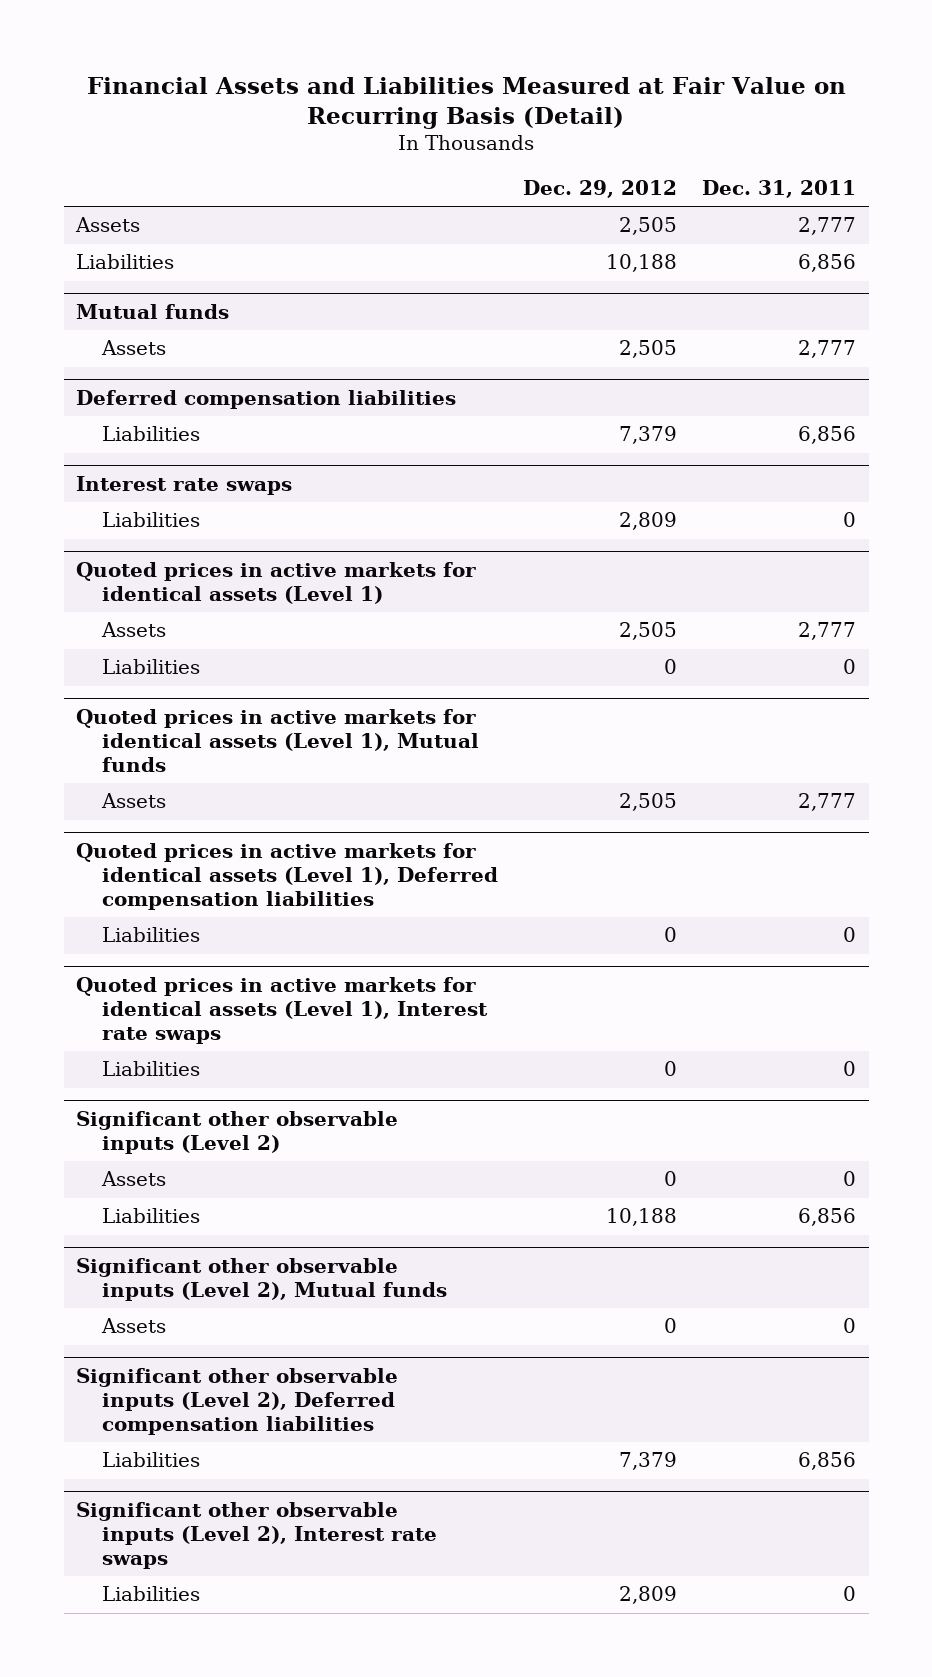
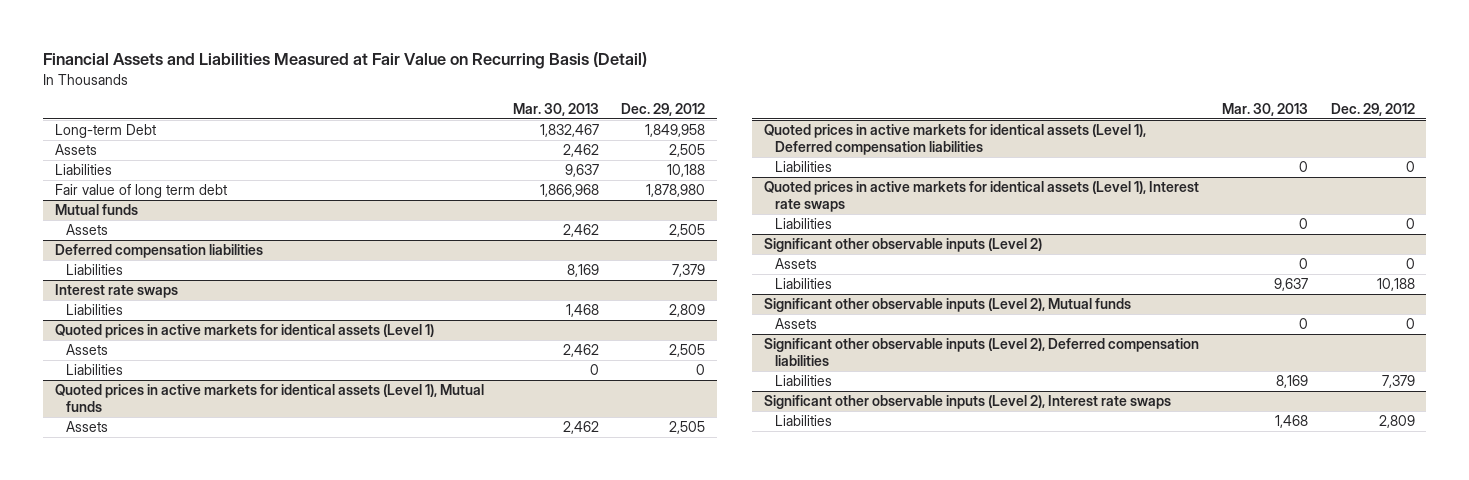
- | Dec. 29, 2012 | Dec. 31, 2011
+ | Mar. 30, 2013 | Dec. 29, 2012
+ Long-term Debt | 1,832,467 | 1,849,958
+ Fair value of long term debt | 1,866,968 | 1,878,980

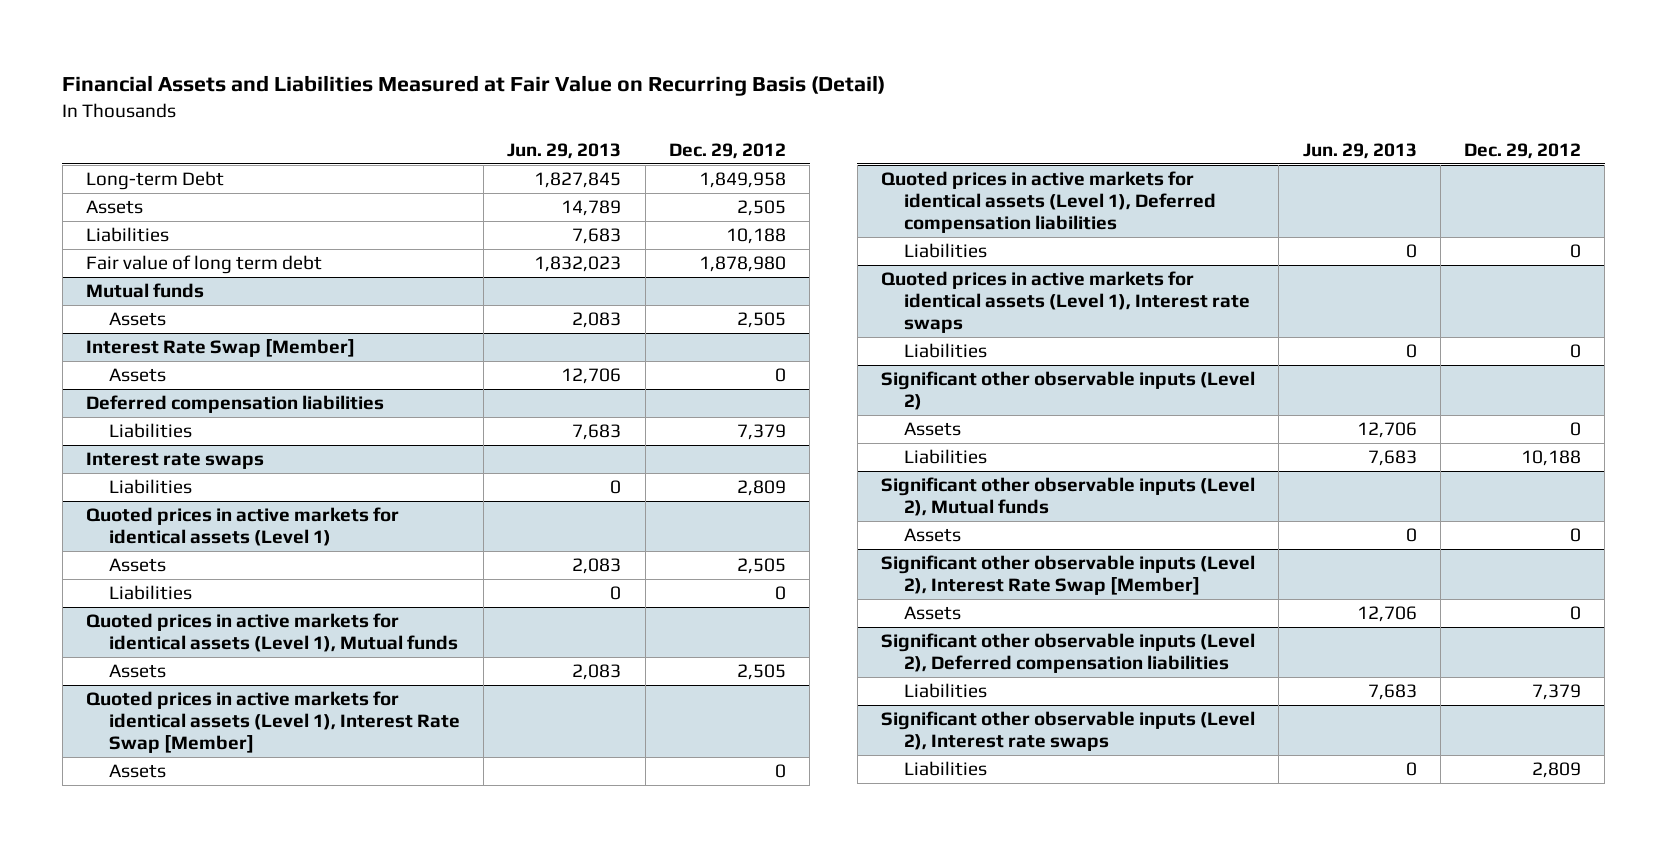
- | Mar. 30, 2013 | Dec. 29, 2012
+ | Jun. 29, 2013 | Dec. 29, 2012
+ Interest Rate Swap [Member]
+ Assets | 12,706 | 0
+ Quoted prices in active markets for identical assets (Level 1), Interest Rate Swap [Member]
+ Assets | | 0
+ Significant other observable inputs (Level 2), Interest Rate Swap [Member]
+ Assets | 12,706 | 0

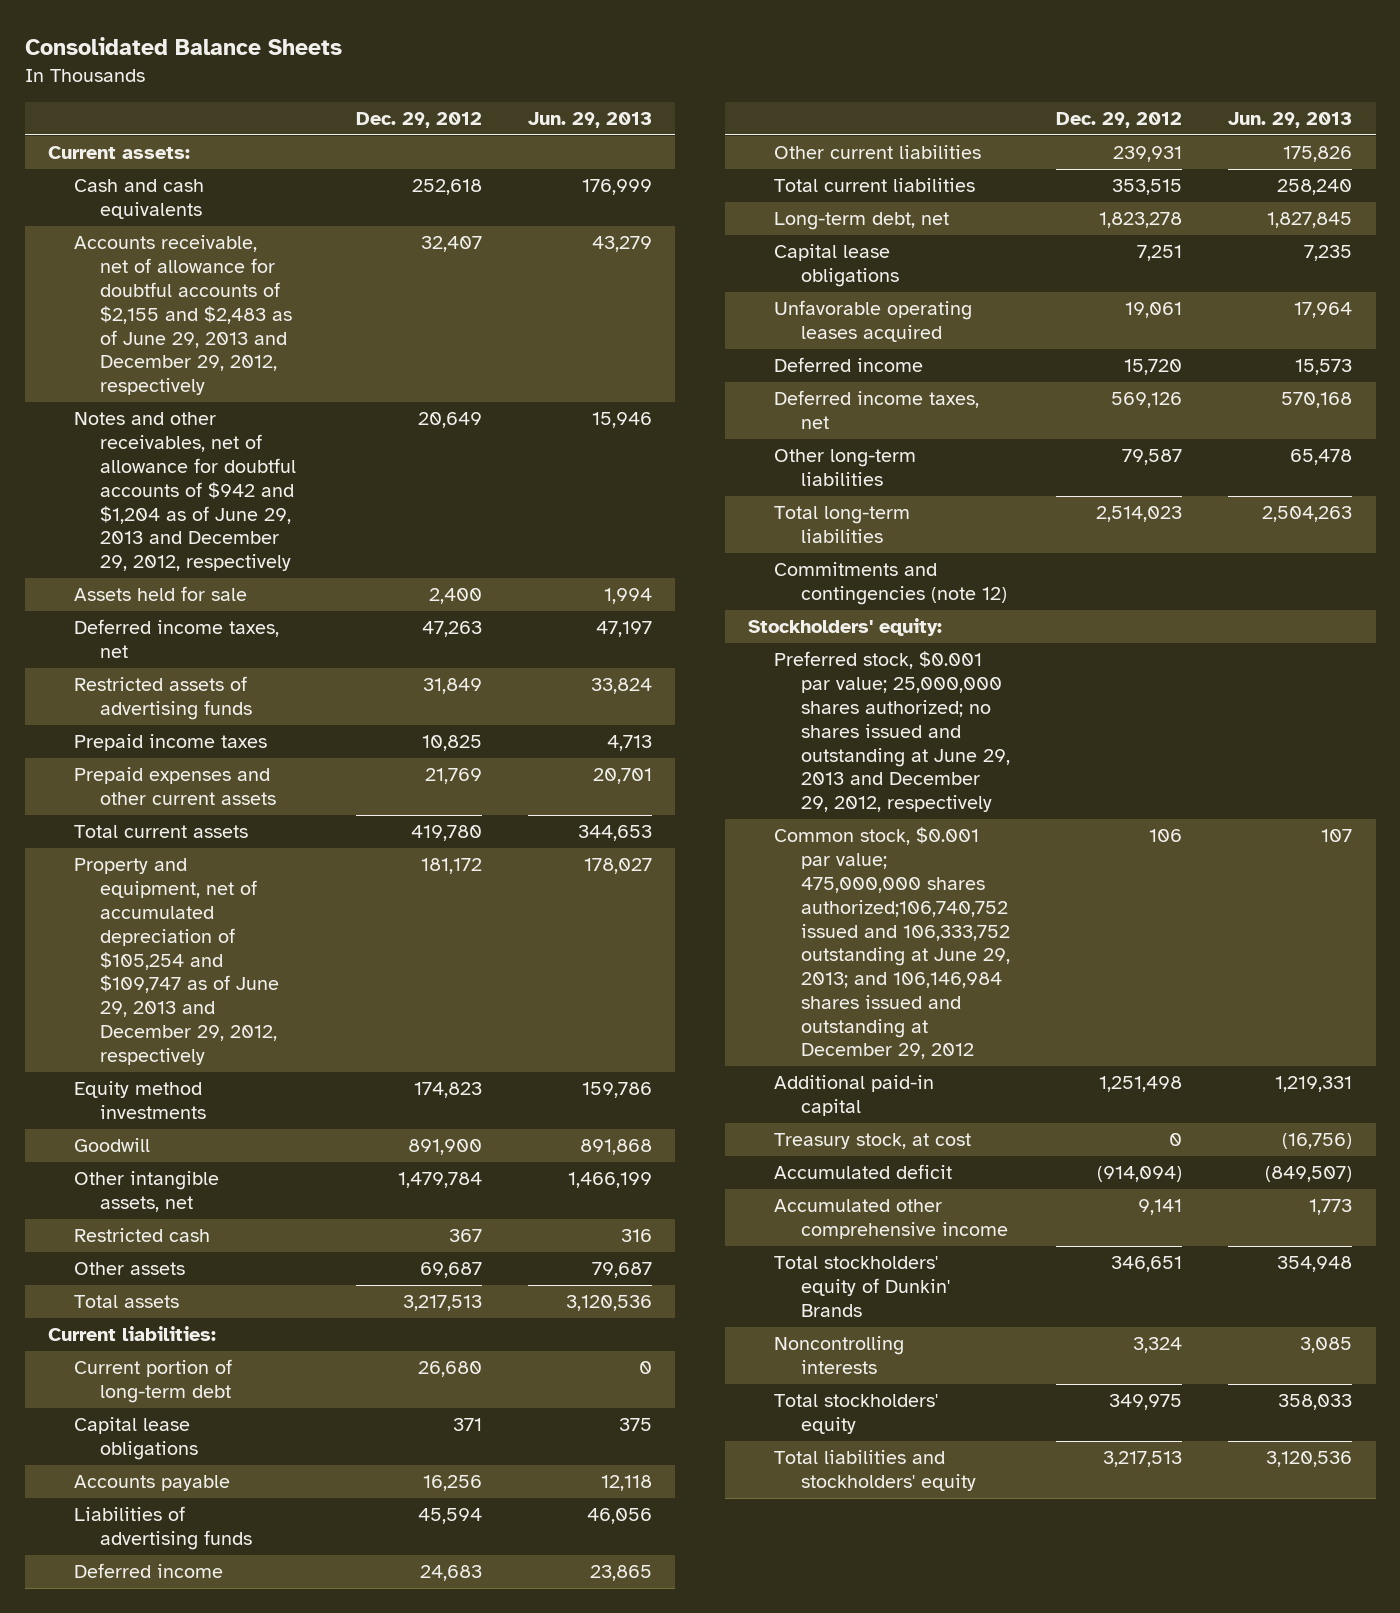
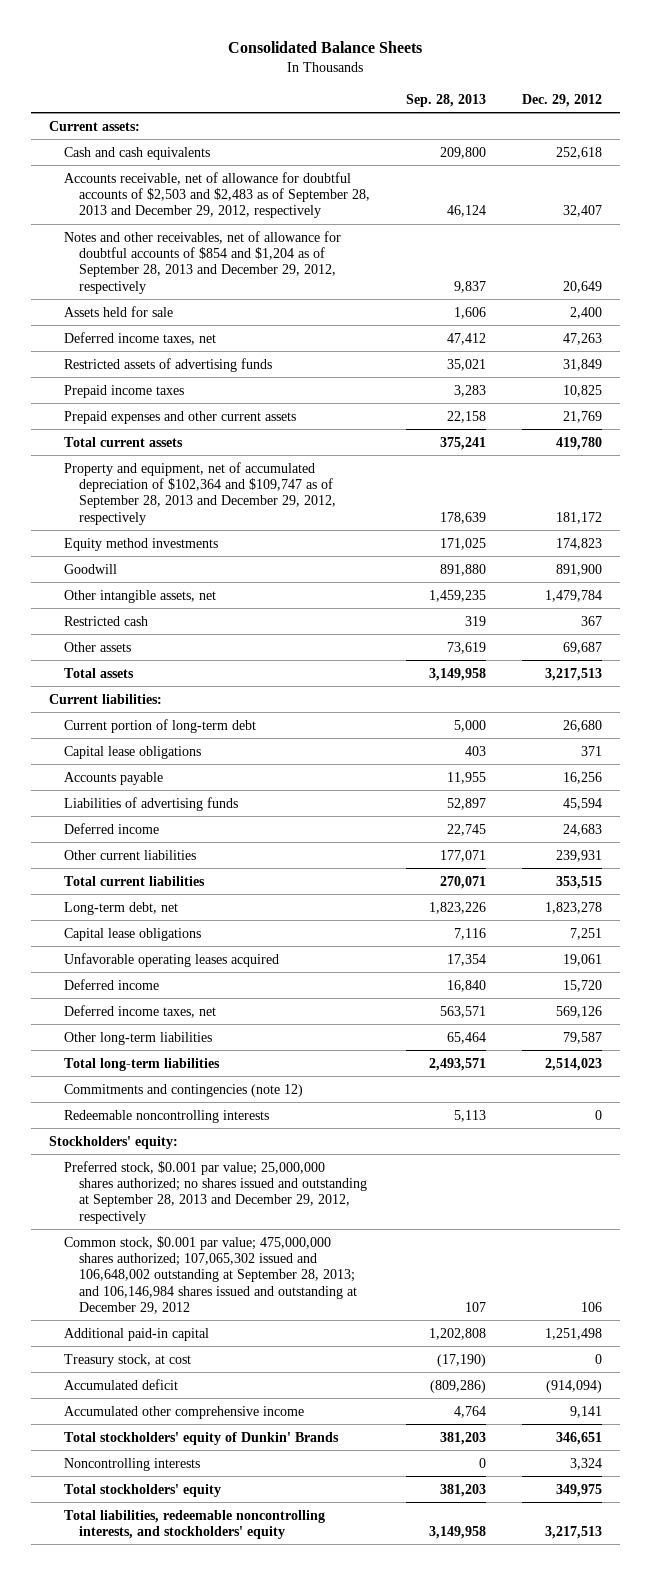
- | Dec. 29, 2012 | Jun. 29, 2013
+ | Sep. 28, 2013 | Dec. 29, 2012
- Accounts receivable, net of allowance for doubtful accounts of $2,155 and $2,483 as of June 29, 2013 and December 29, 2012, respectively | 32,407 | 43,279
- Notes and other receivables, net of allowance for doubtful accounts of $942 and $1,204 as of June 29, 2013 and December 29, 2012, respectively | 20,649 | 15,946
+ Accounts receivable, net of allowance for doubtful accounts of $2,503 and $2,483 as of September 28, 2013 and December 29, 2012, respectively | 46,124 | 32,407
+ Notes and other receivables, net of allowance for doubtful accounts of $854 and $1,204 as of September 28, 2013 and December 29, 2012, respectively | 9,837 | 20,649
- Property and equipment, net of accumulated depreciation of $105,254 and $109,747 as of June 29, 2013 and December 29, 2012, respectively | 181,172 | 178,027
+ Property and equipment, net of accumulated depreciation of $102,364 and $109,747 as of September 28, 2013 and December 29, 2012, respectively | 178,639 | 181,172
+ Redeemable noncontrolling interests | 5,113 | 0
- Preferred stock, $0.001 par value; 25,000,000 shares authorized; no shares issued and outstanding at June 29, 2013 and December 29, 2012, respectively
- Common stock, $0.001 par value; 475,000,000 shares authorized;106,740,752 issued and 106,333,752 outstanding at June 29, 2013; and 106,146,984 shares issued and outstanding at December 29, 2012 | 106 | 107
+ Preferred stock, $0.001 par value; 25,000,000 shares authorized; no shares issued and outstanding at September 28, 2013 and December 29, 2012, respectively
+ Common stock, $0.001 par value; 475,000,000 shares authorized; 107,065,302 issued and 106,648,002 outstanding at September 28, 2013; and 106,146,984 shares issued and outstanding at December 29, 2012 | 107 | 106
- Total liabilities and stockholders' equity | 3,217,513 | 3,120,536
+ Total liabilities, redeemable noncontrolling interests, and stockholders' equity | 3,149,958 | 3,217,513

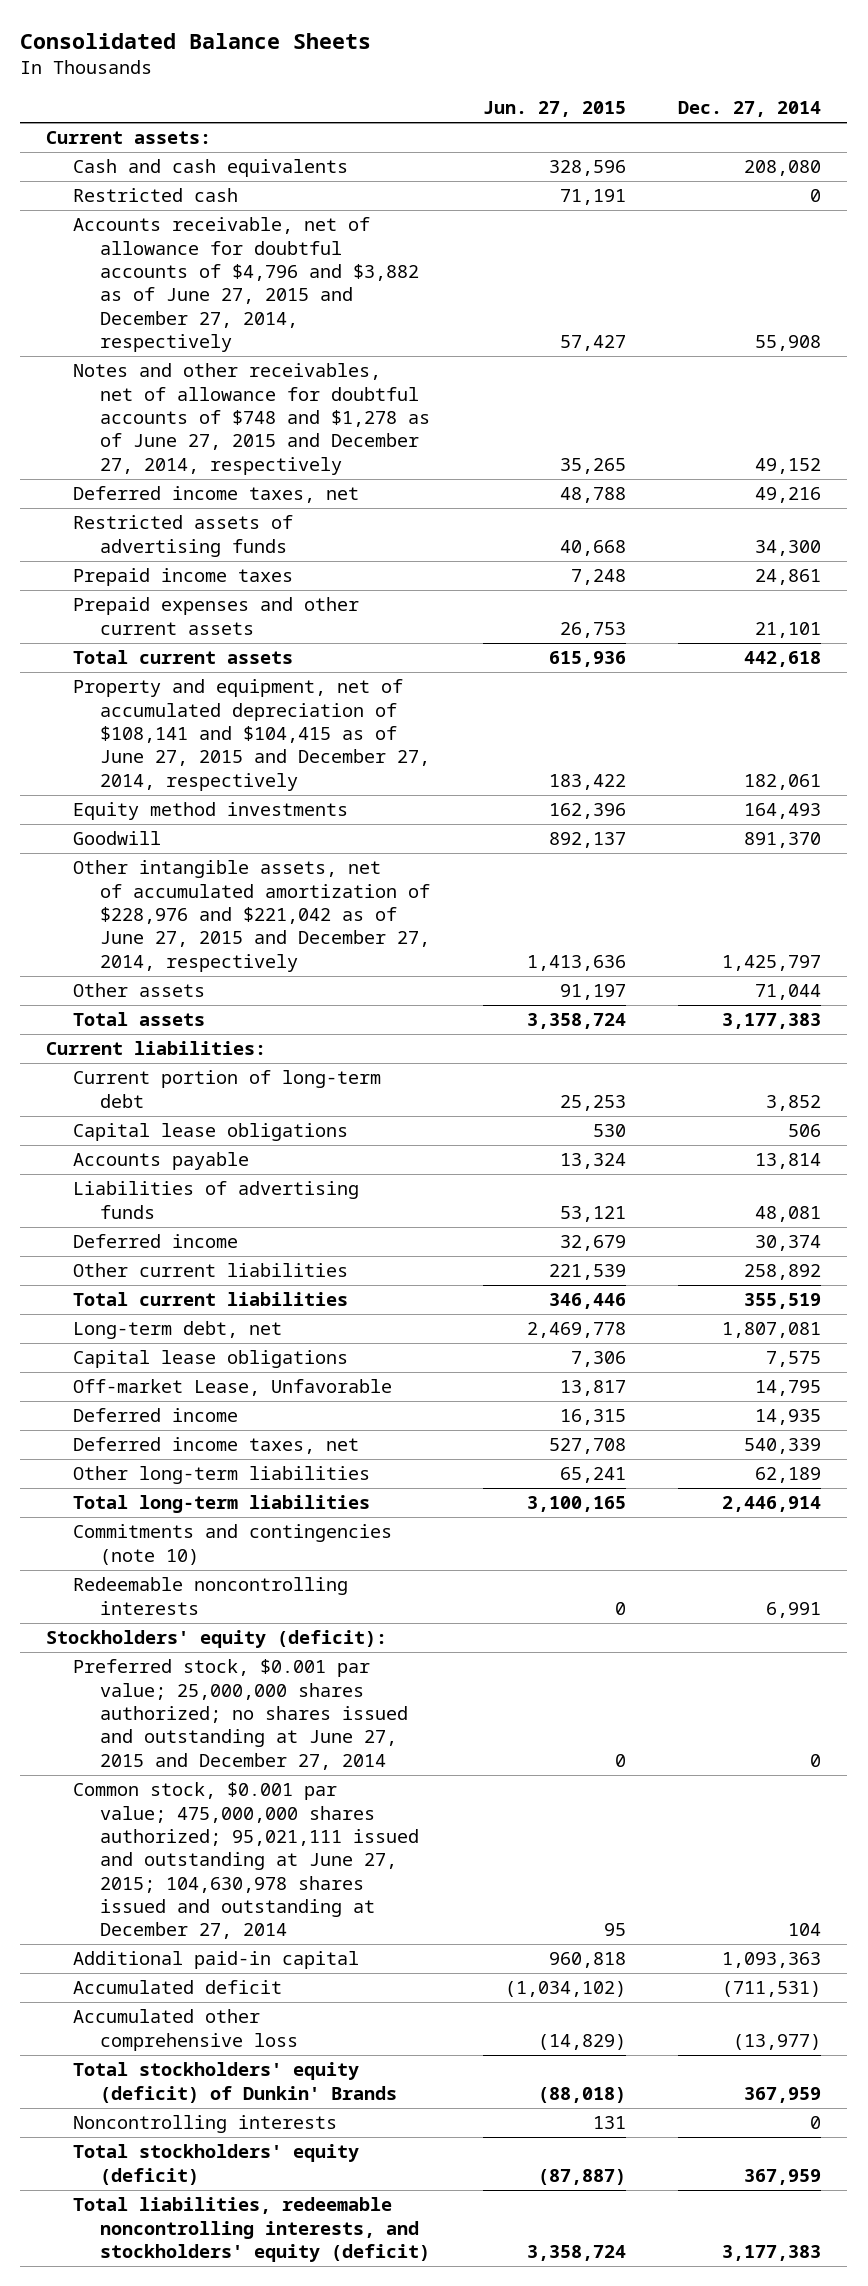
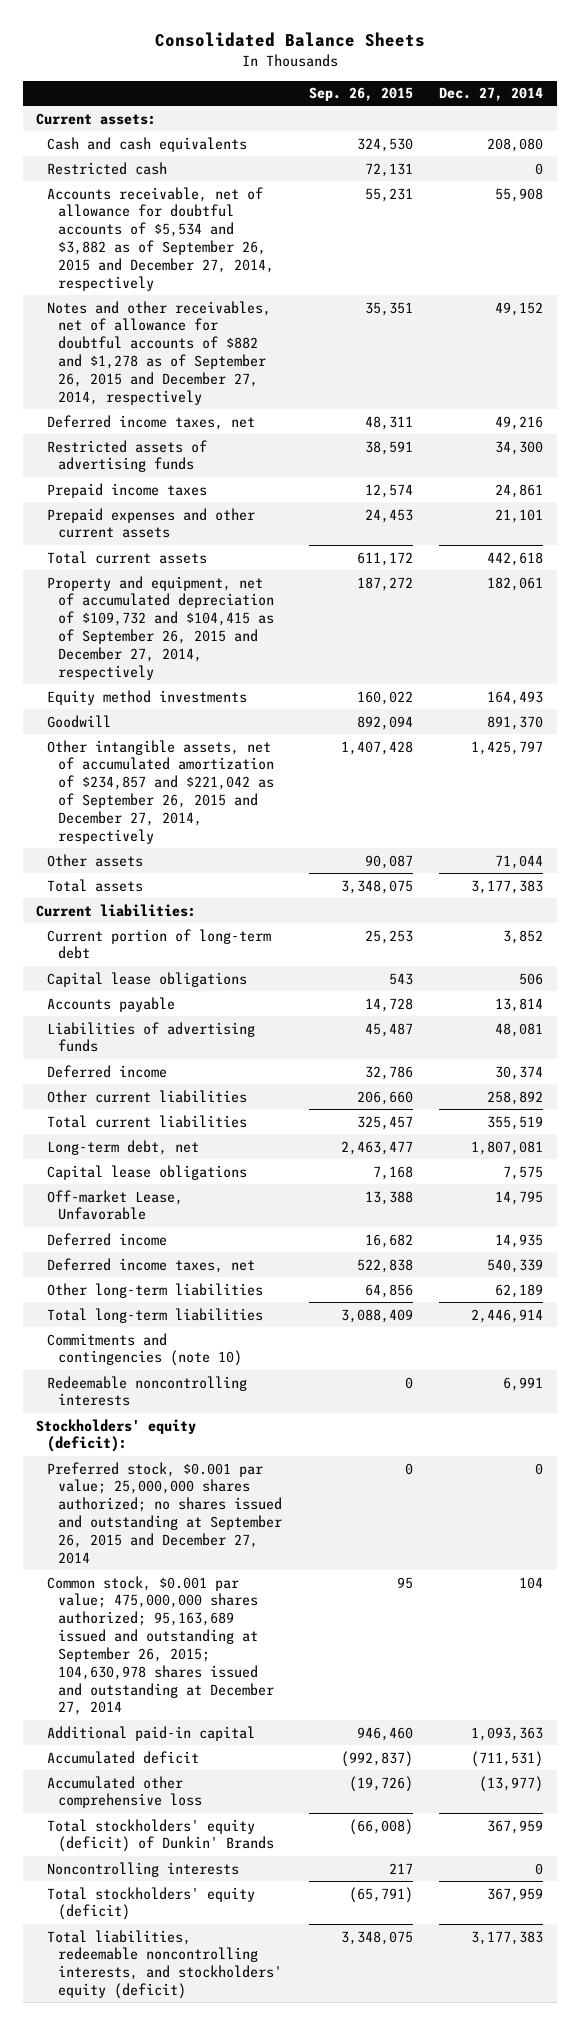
- | Jun. 27, 2015 | Dec. 27, 2014
+ | Sep. 26, 2015 | Dec. 27, 2014
- Accounts receivable, net of allowance for doubtful accounts of $4,796 and $3,882 as of June 27, 2015 and December 27, 2014, respectively | 57,427 | 55,908
- Notes and other receivables, net of allowance for doubtful accounts of $748 and $1,278 as of June 27, 2015 and December 27, 2014, respectively | 35,265 | 49,152
+ Accounts receivable, net of allowance for doubtful accounts of $5,534 and $3,882 as of September 26, 2015 and December 27, 2014, respectively | 55,231 | 55,908
+ Notes and other receivables, net of allowance for doubtful accounts of $882 and $1,278 as of September 26, 2015 and December 27, 2014, respectively | 35,351 | 49,152
- Property and equipment, net of accumulated depreciation of $108,141 and $104,415 as of June 27, 2015 and December 27, 2014, respectively | 183,422 | 182,061
+ Property and equipment, net of accumulated depreciation of $109,732 and $104,415 as of September 26, 2015 and December 27, 2014, respectively | 187,272 | 182,061
- Other intangible assets, net of accumulated amortization of $228,976 and $221,042 as of June 27, 2015 and December 27, 2014, respectively | 1,413,636 | 1,425,797
+ Other intangible assets, net of accumulated amortization of $234,857 and $221,042 as of September 26, 2015 and December 27, 2014, respectively | 1,407,428 | 1,425,797
- Preferred stock, $0.001 par value; 25,000,000 shares authorized; no shares issued and outstanding at June 27, 2015 and December 27, 2014 | 0 | 0
- Common stock, $0.001 par value; 475,000,000 shares authorized; 95,021,111 issued and outstanding at June 27, 2015; 104,630,978 shares issued and outstanding at December 27, 2014 | 95 | 104
+ Preferred stock, $0.001 par value; 25,000,000 shares authorized; no shares issued and outstanding at September 26, 2015 and December 27, 2014 | 0 | 0
+ Common stock, $0.001 par value; 475,000,000 shares authorized; 95,163,689 issued and outstanding at September 26, 2015; 104,630,978 shares issued and outstanding at December 27, 2014 | 95 | 104

